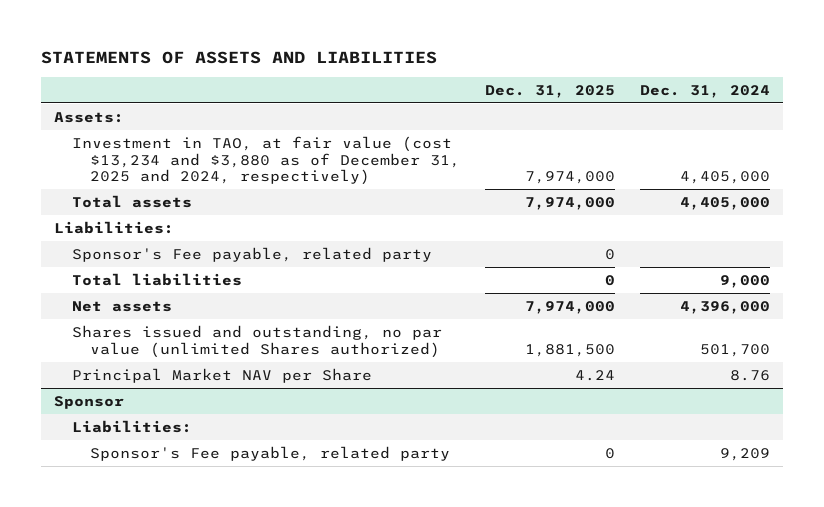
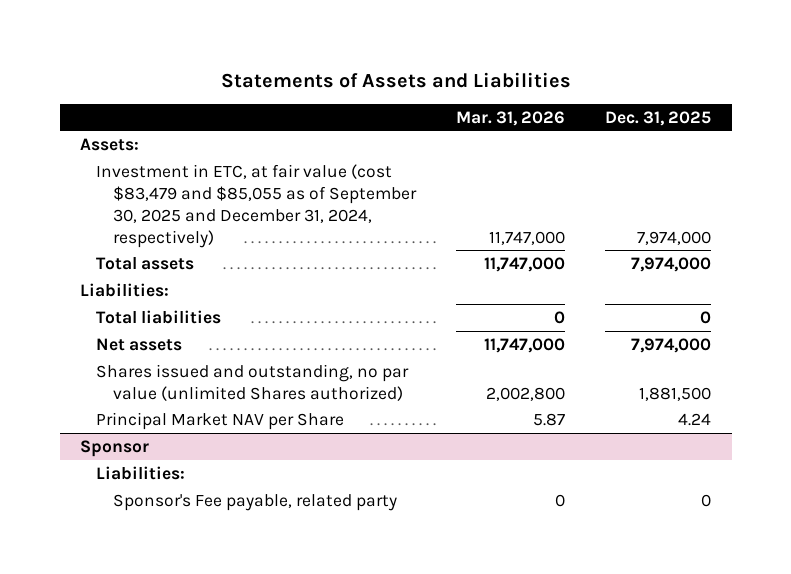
- STATEMENTS OF ASSETS AND LIABILITIES
+ Statements of Assets and Liabilities
- | Dec. 31, 2025 | Dec. 31, 2024
+ | Mar. 31, 2026 | Dec. 31, 2025
- Investment in TAO, at fair value (cost $13,234 and $3,880 as of December 31, 2025 and 2024, respectively) | 7,974,000 | 4,405,000
+ Investment in ETC, at fair value (cost $83,479 and $85,055 as of September 30, 2025 and December 31, 2024, respectively) | 11,747,000 | 7,974,000
- Sponsor's Fee payable, related party | 0 |

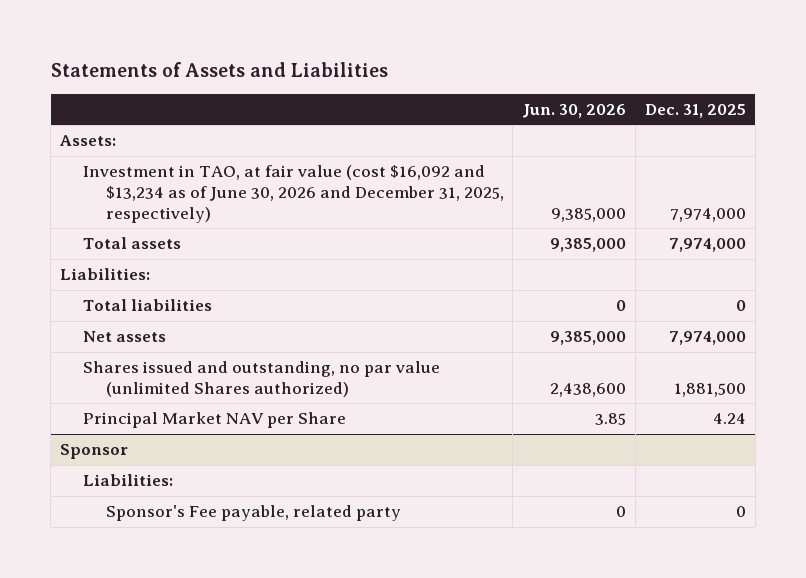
- | Mar. 31, 2026 | Dec. 31, 2025
+ | Jun. 30, 2026 | Dec. 31, 2025
- Investment in ETC, at fair value (cost $83,479 and $85,055 as of September 30, 2025 and December 31, 2024, respectively) | 11,747,000 | 7,974,000
+ Investment in TAO, at fair value (cost $16,092 and $13,234 as of June 30, 2026 and December 31, 2025, respectively) | 9,385,000 | 7,974,000

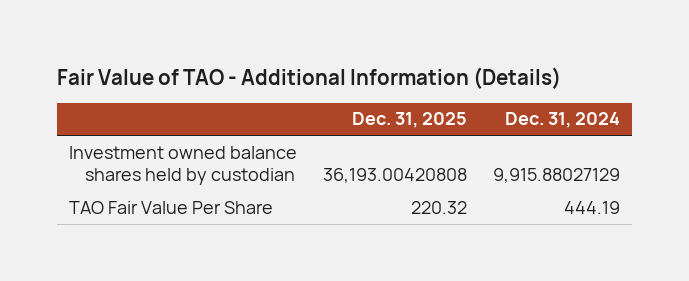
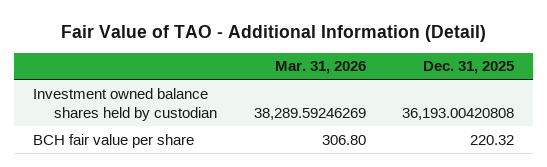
- Fair Value of TAO - Additional Information (Details)
+ Fair Value of TAO - Additional Information (Detail)
- | Dec. 31, 2025 | Dec. 31, 2024
+ | Mar. 31, 2026 | Dec. 31, 2025
- TAO Fair Value Per Share | 220.32 | 444.19
+ BCH fair value per share | 306.80 | 220.32

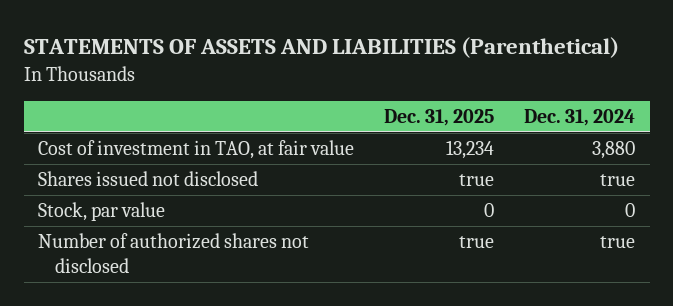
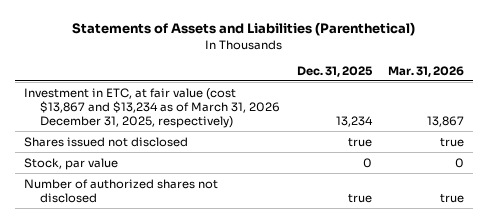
- STATEMENTS OF ASSETS AND LIABILITIES (Parenthetical)
+ Statements of Assets and Liabilities (Parenthetical)
- | Dec. 31, 2025 | Dec. 31, 2024
+ | Dec. 31, 2025 | Mar. 31, 2026
- Cost of investment in TAO, at fair value | 13,234 | 3,880
+ Investment in ETC, at fair value (cost $13,867 and $13,234 as of March 31, 2026 December 31, 2025, respectively) | 13,234 | 13,867

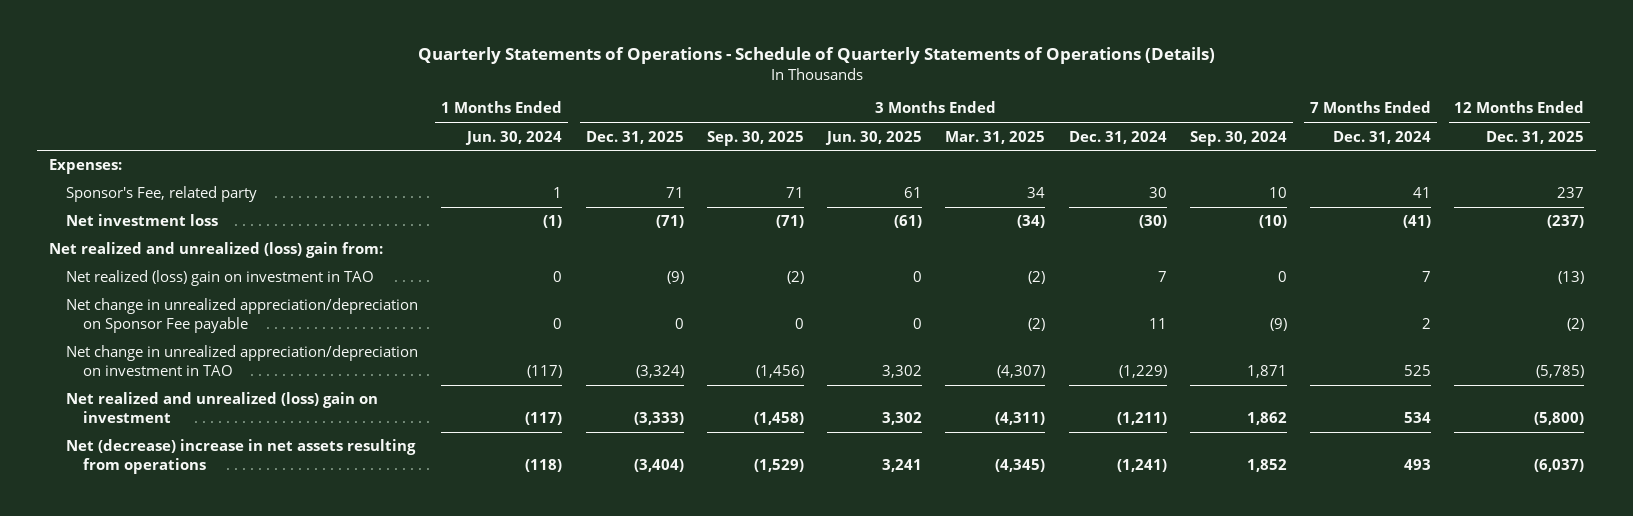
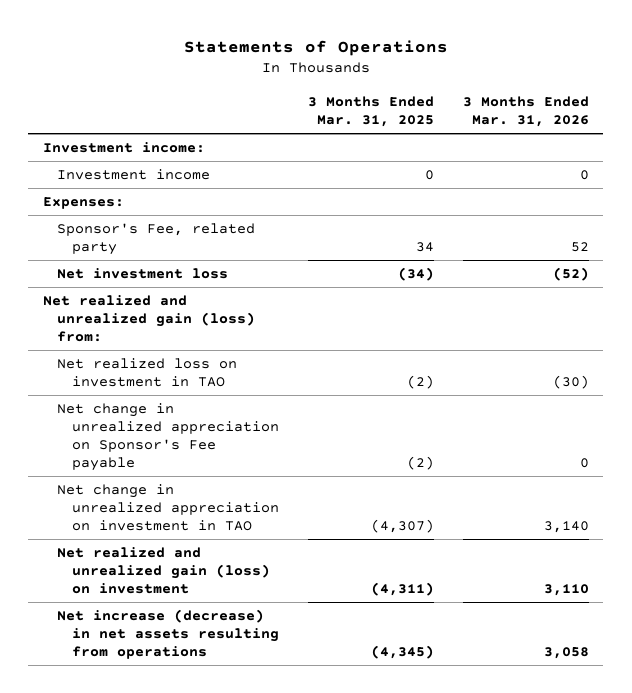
- Quarterly Statements of Operations - Schedule of Quarterly Statements of Operations (Details)
+ Statements of Operations
- | 1 Months Ended Jun. 30, 2024 | 3 Months Ended Dec. 31, 2025 | 3 Months Ended Sep. 30, 2025 | 3 Months Ended Jun. 30, 2025 | 3 Months Ended Mar. 31, 2025 | 3 Months Ended Dec. 31, 2024 | 3 Months Ended Sep. 30, 2024 | 7 Months Ended Dec. 31, 2024 | 12 Months Ended Dec. 31, 2025
+ | 3 Months Ended Mar. 31, 2025 | 3 Months Ended Mar. 31, 2026
+ Investment income:
+ Investment income | 0 | 0
- Net realized and unrealized (loss) gain from:
- Net realized (loss) gain on investment in TAO | 0 | (9) | (2) | 0 | (2) | 7 | 0 | 7 | (13)
- Net change in unrealized appreciation/depreciation on Sponsor Fee payable | 0 | 0 | 0 | 0 | (2) | 11 | (9) | 2 | (2)
- Net change in unrealized appreciation/depreciation on investment in TAO | (117) | (3,324) | (1,456) | 3,302 | (4,307) | (1,229) | 1,871 | 525 | (5,785)
- Net realized and unrealized (loss) gain on investment | (117) | (3,333) | (1,458) | 3,302 | (4,311) | (1,211) | 1,862 | 534 | (5,800)
- Net (decrease) increase in net assets resulting from operations | (118) | (3,404) | (1,529) | 3,241 | (4,345) | (1,241) | 1,852 | 493 | (6,037)
+ Net realized and unrealized gain (loss) from:
+ Net realized loss on investment in TAO | (2) | (30)
+ Net change in unrealized appreciation on Sponsor's Fee payable | (2) | 0
+ Net change in unrealized appreciation on investment in TAO | (4,307) | 3,140
+ Net realized and unrealized gain (loss) on investment | (4,311) | 3,110
+ Net increase (decrease) in net assets resulting from operations | (4,345) | 3,058

